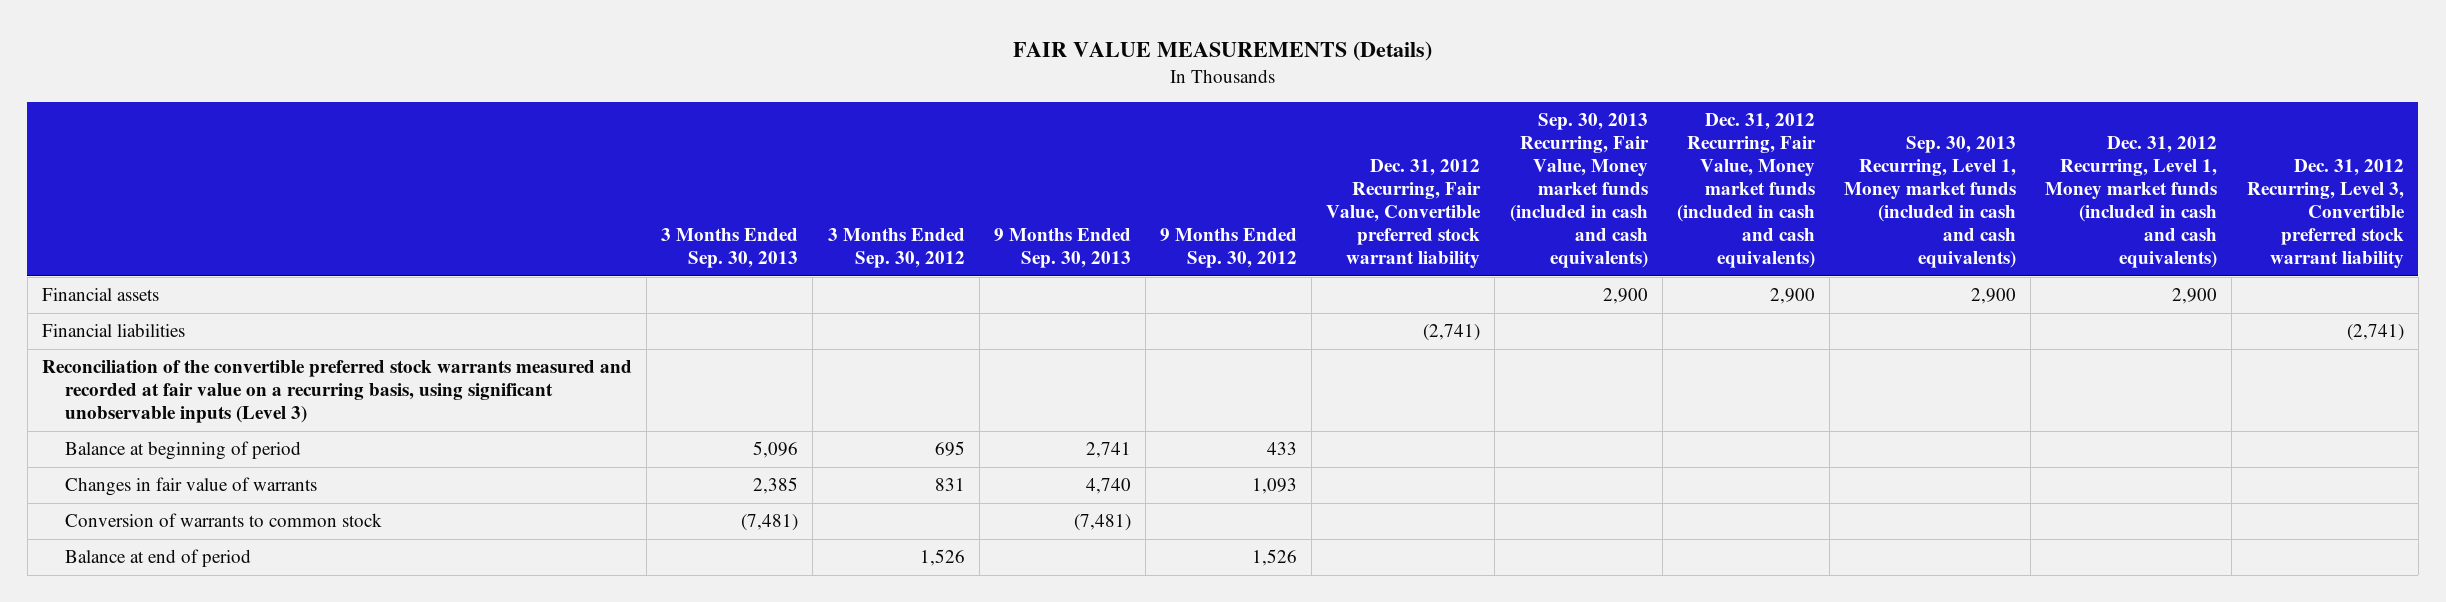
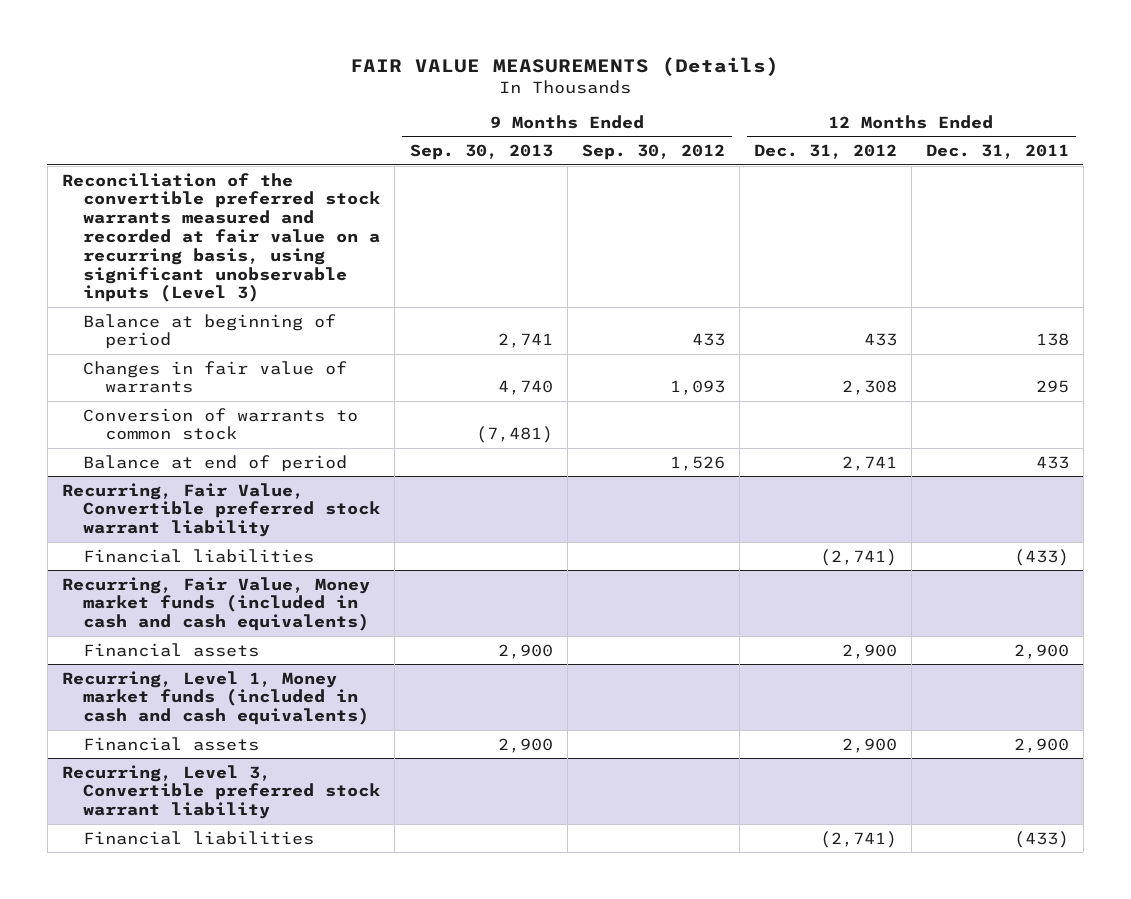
- | 3 Months Ended Sep. 30, 2013 | 3 Months Ended Sep. 30, 2012 | 9 Months Ended Sep. 30, 2013 | 9 Months Ended Sep. 30, 2012 | Dec. 31, 2012 Recurring, Fair Value, Convertible preferred stock warrant liability | Sep. 30, 2013 Recurring, Fair Value, Money market funds (included in cash and cash equivalents) | Dec. 31, 2012 Recurring, Fair Value, Money market funds (included in cash and cash equivalents) | Sep. 30, 2013 Recurring, Level 1, Money market funds (included in cash and cash equivalents) | Dec. 31, 2012 Recurring, Level 1, Money market funds (included in cash and cash equivalents) | Dec. 31, 2012 Recurring, Level 3, Convertible preferred stock warrant liability
+ | 9 Months Ended Sep. 30, 2013 | 9 Months Ended Sep. 30, 2012 | 12 Months Ended Dec. 31, 2012 | 12 Months Ended Dec. 31, 2011
- Financial assets | | | | | | 2,900 | 2,900 | 2,900 | 2,900 |
- Financial liabilities | | | | | (2,741) | | | | | (2,741)
+ Recurring, Fair Value, Convertible preferred stock warrant liability
+ Financial liabilities | | | (2,741) | (433)
+ Recurring, Fair Value, Money market funds (included in cash and cash equivalents)
+ Financial assets | 2,900 | | 2,900 | 2,900
+ Recurring, Level 1, Money market funds (included in cash and cash equivalents)
+ Financial assets | 2,900 | | 2,900 | 2,900
+ Recurring, Level 3, Convertible preferred stock warrant liability
+ Financial liabilities | | | (2,741) | (433)

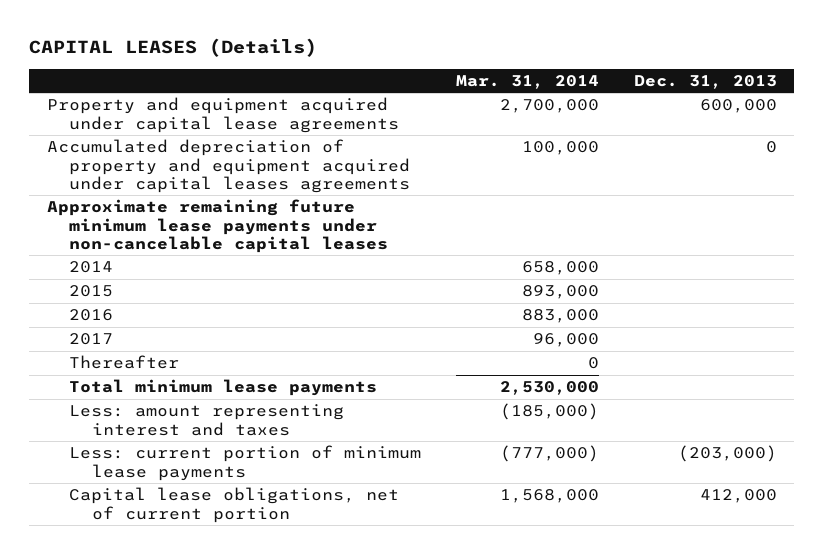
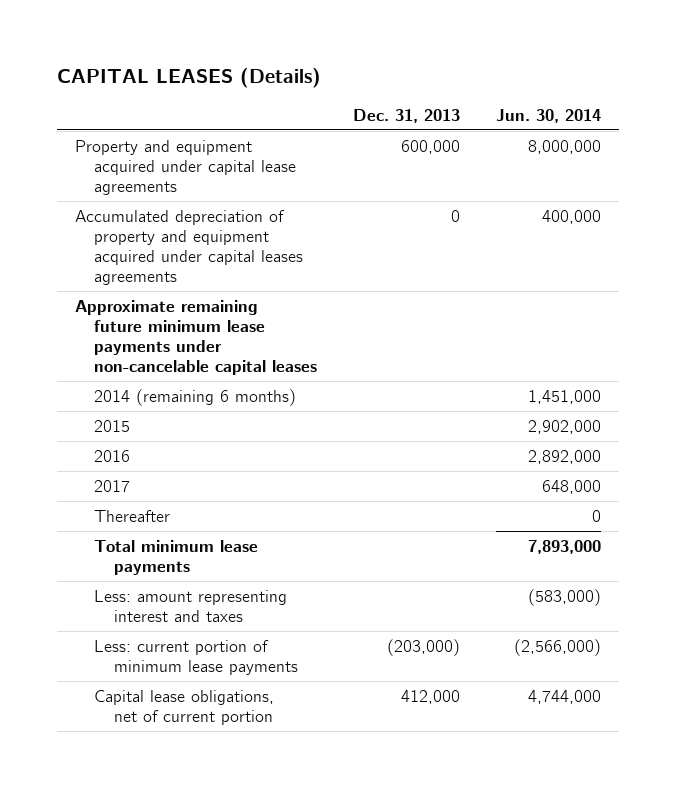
- | Mar. 31, 2014 | Dec. 31, 2013
+ | Dec. 31, 2013 | Jun. 30, 2014
- 2014 | 658,000 |
+ 2014 (remaining 6 months) | | 1,451,000

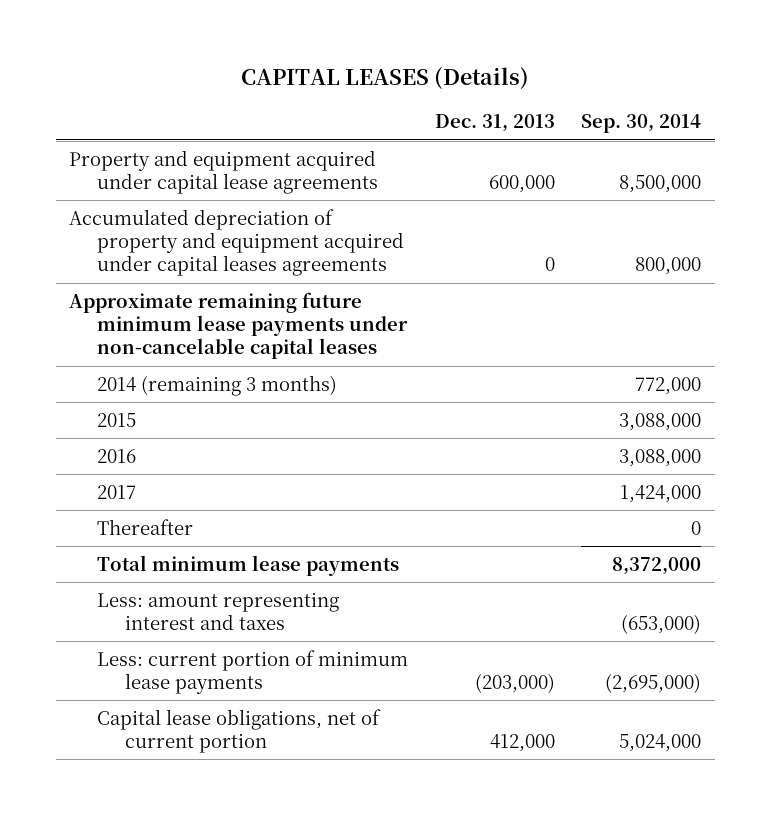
- | Dec. 31, 2013 | Jun. 30, 2014
+ | Dec. 31, 2013 | Sep. 30, 2014
- 2014 (remaining 6 months) | | 1,451,000
+ 2014 (remaining 3 months) | | 772,000

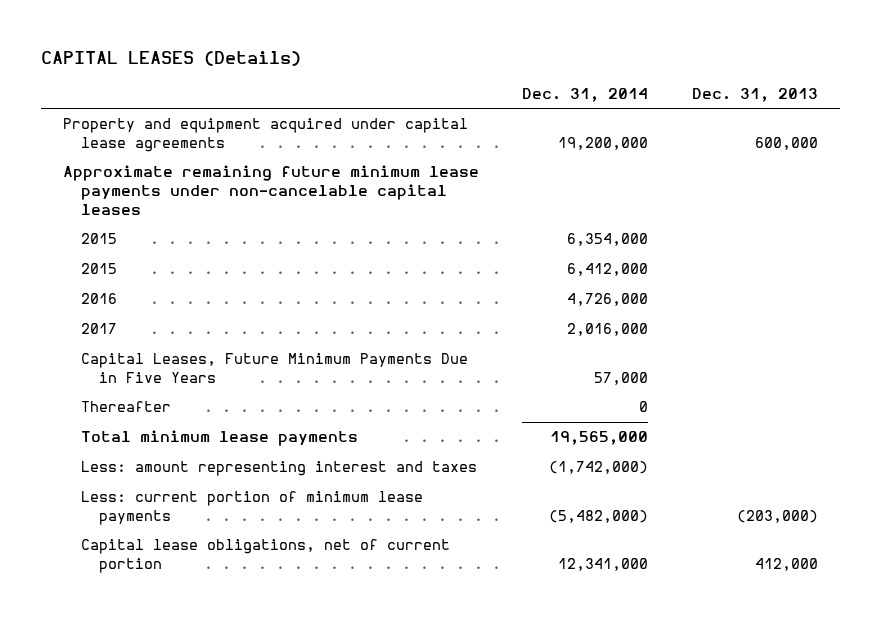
- | Dec. 31, 2013 | Sep. 30, 2014
+ | Dec. 31, 2014 | Dec. 31, 2013
- Accumulated depreciation of property and equipment acquired under capital leases agreements | 0 | 800,000
- 2014 (remaining 3 months) | | 772,000
+ 2015 | 6,412,000 |
+ Capital Leases, Future Minimum Payments Due in Five Years | 57,000 |

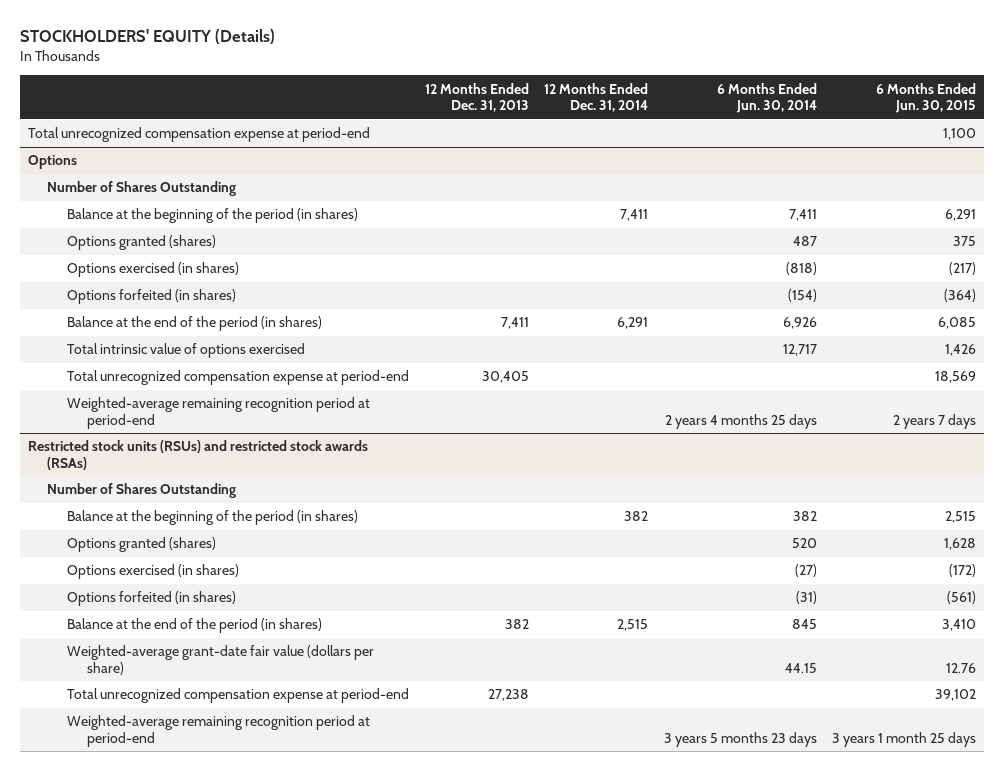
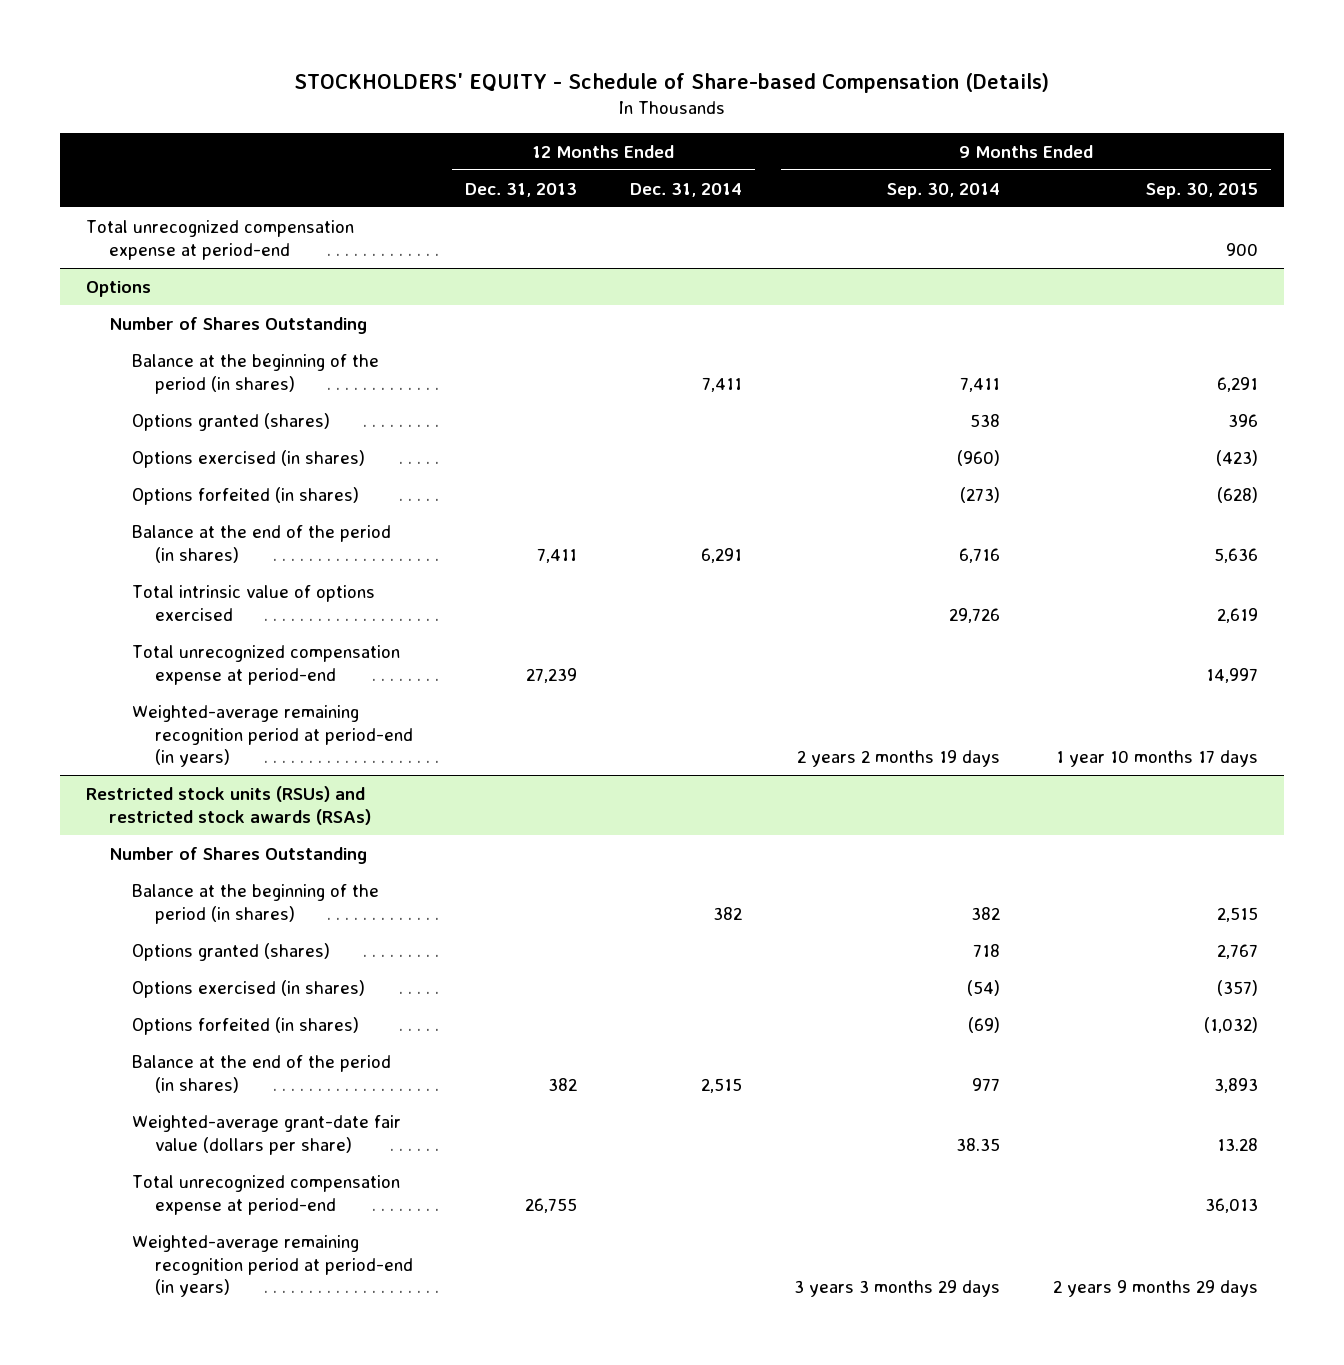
- STOCKHOLDERS' EQUITY (Details)
+ STOCKHOLDERS' EQUITY - Schedule of Share-based Compensation (Details)
- | 12 Months Ended Dec. 31, 2013 | 12 Months Ended Dec. 31, 2014 | 6 Months Ended Jun. 30, 2014 | 6 Months Ended Jun. 30, 2015
+ | 12 Months Ended Dec. 31, 2013 | 12 Months Ended Dec. 31, 2014 | 9 Months Ended Sep. 30, 2014 | 9 Months Ended Sep. 30, 2015
@ Options
- Total unrecognized compensation expense at period-end | 30,405 | | | 18,569
- Weighted-average remaining recognition period at period-end | | | 2 years 4 months 25 days | 2 years 7 days
+ Total unrecognized compensation expense at period-end | 27,239 | | | 14,997
+ Weighted-average remaining recognition period at period-end (in years) | | | 2 years 2 months 19 days | 1 year 10 months 17 days
@ Restricted stock units (RSUs) and restricted stock awards (RSAs)
- Total unrecognized compensation expense at period-end | 27,238 | | | 39,102
- Weighted-average remaining recognition period at period-end | | | 3 years 5 months 23 days | 3 years 1 month 25 days
+ Total unrecognized compensation expense at period-end | 26,755 | | | 36,013
+ Weighted-average remaining recognition period at period-end (in years) | | | 3 years 3 months 29 days | 2 years 9 months 29 days

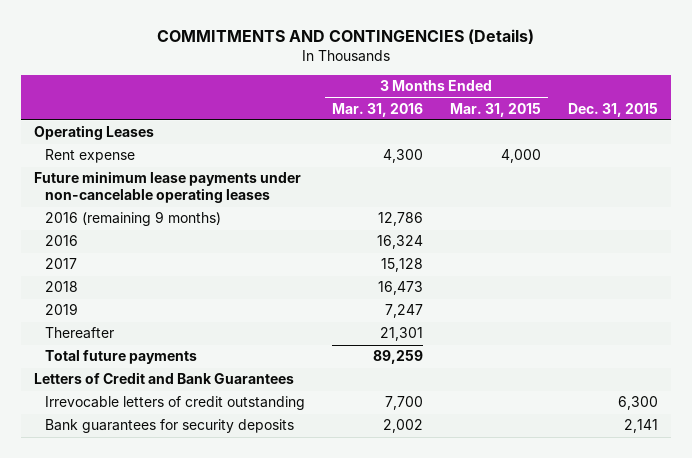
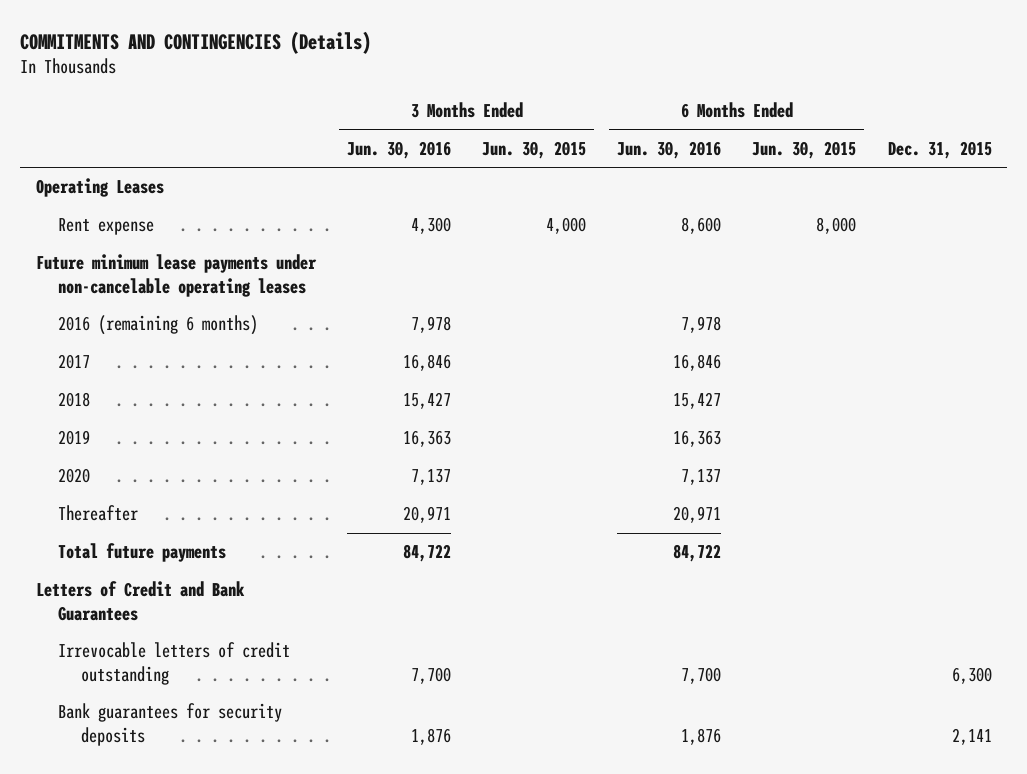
- | 3 Months Ended Mar. 31, 2016 | 3 Months Ended Mar. 31, 2015 | Dec. 31, 2015
+ | 3 Months Ended Jun. 30, 2016 | 3 Months Ended Jun. 30, 2015 | 6 Months Ended Jun. 30, 2016 | 6 Months Ended Jun. 30, 2015 | Dec. 31, 2015
- 2016 (remaining 9 months) | 12,786 | |
- 2016 | 16,324 | |
+ 2016 (remaining 6 months) | 7,978 | | 7,978 | |
+ 2020 | 7,137 | | 7,137 | |

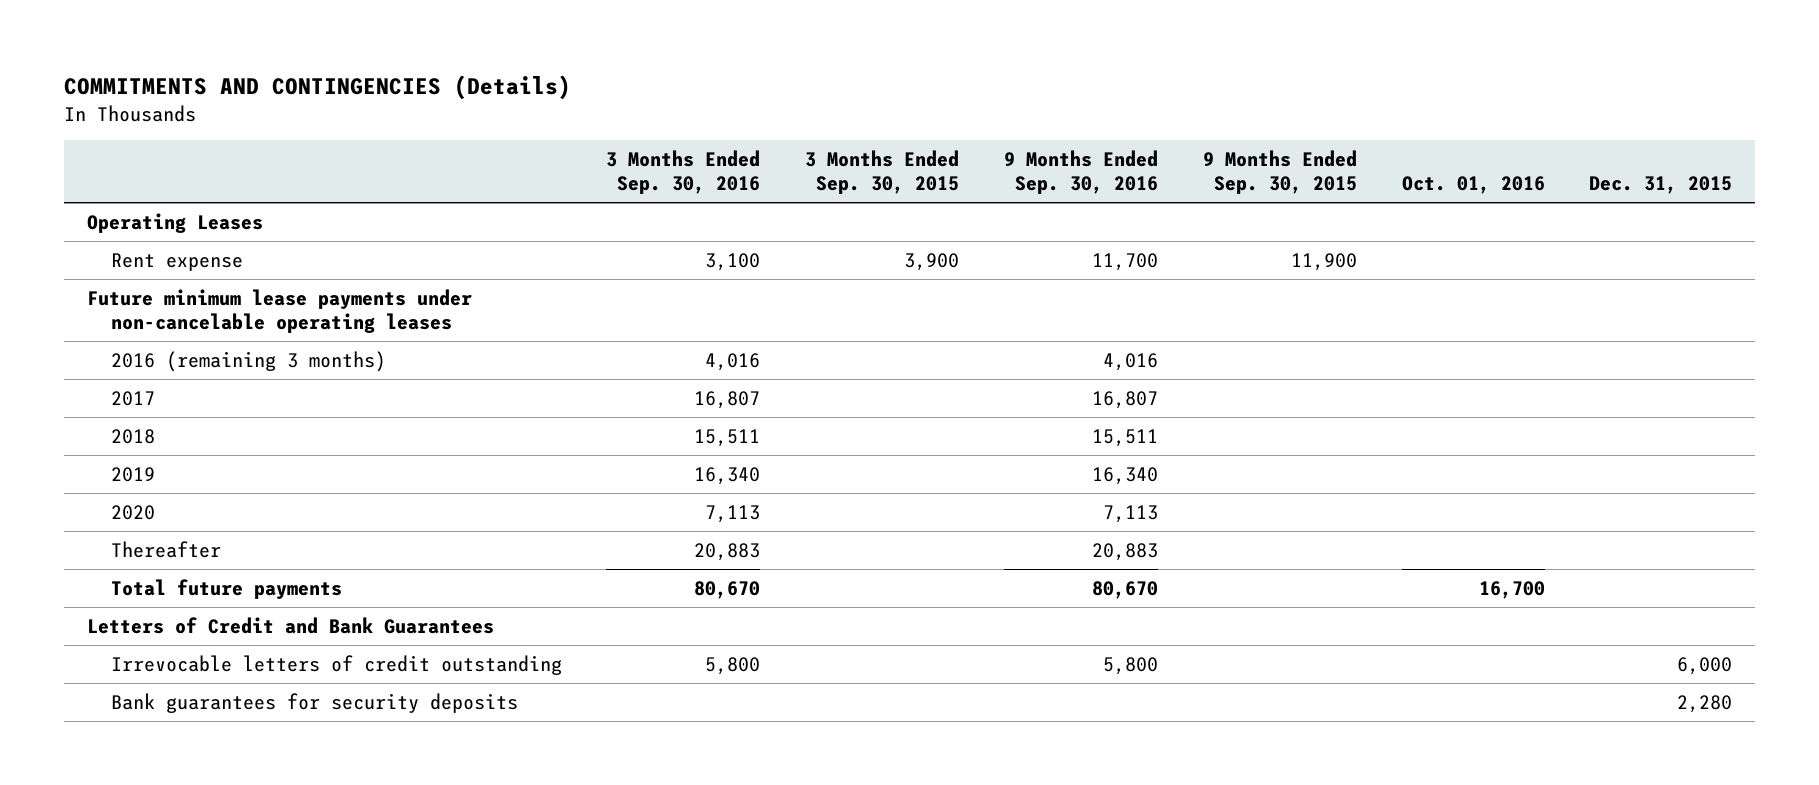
- | 3 Months Ended Jun. 30, 2016 | 3 Months Ended Jun. 30, 2015 | 6 Months Ended Jun. 30, 2016 | 6 Months Ended Jun. 30, 2015 | Dec. 31, 2015
+ | 3 Months Ended Sep. 30, 2016 | 3 Months Ended Sep. 30, 2015 | 9 Months Ended Sep. 30, 2016 | 9 Months Ended Sep. 30, 2015 | Oct. 01, 2016 | Dec. 31, 2015
- 2016 (remaining 6 months) | 7,978 | | 7,978 | |
+ 2016 (remaining 3 months) | 4,016 | | 4,016 | | |
- Irrevocable letters of credit outstanding | 7,700 | | 7,700 | | 6,300
- Bank guarantees for security deposits | 1,876 | | 1,876 | | 2,141
+ Irrevocable letters of credit outstanding | 5,800 | | 5,800 | | | 6,000
+ Bank guarantees for security deposits | | | | | | 2,280

